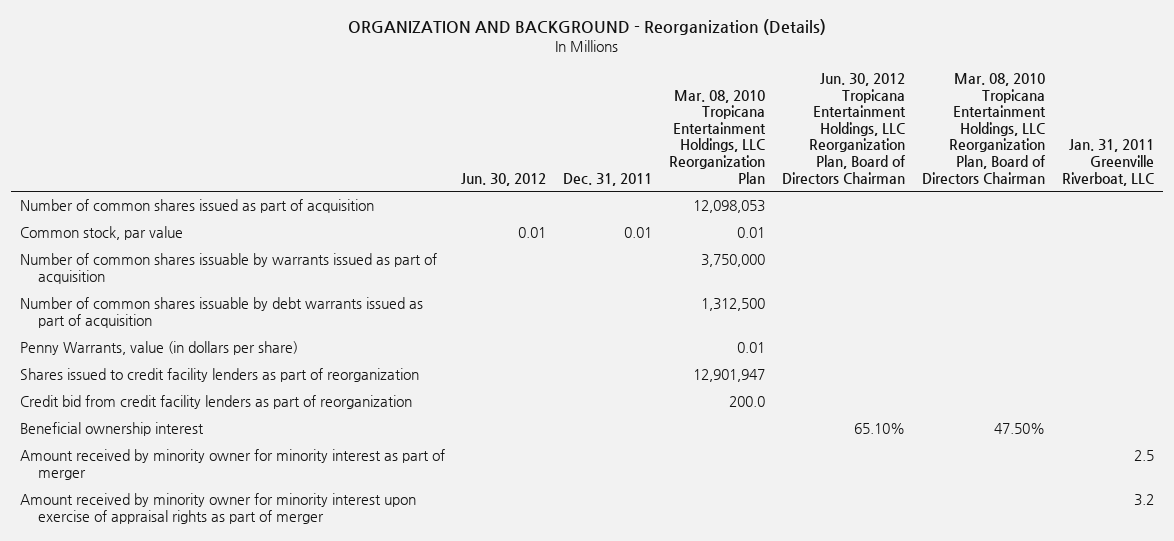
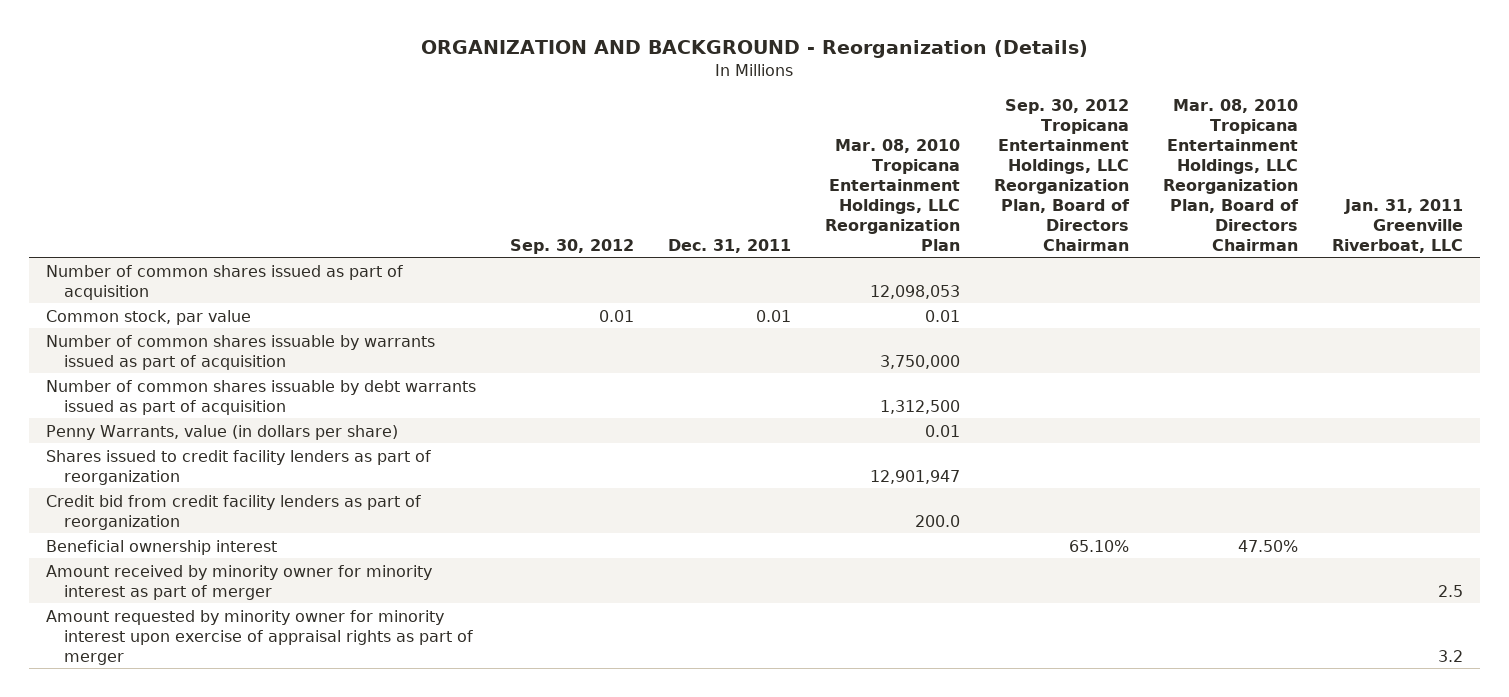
- | Jun. 30, 2012 | Dec. 31, 2011 | Mar. 08, 2010 Tropicana Entertainment Holdings, LLC Reorganization Plan | Jun. 30, 2012 Tropicana Entertainment Holdings, LLC Reorganization Plan, Board of Directors Chairman | Mar. 08, 2010 Tropicana Entertainment Holdings, LLC Reorganization Plan, Board of Directors Chairman | Jan. 31, 2011 Greenville Riverboat, LLC
+ | Sep. 30, 2012 | Dec. 31, 2011 | Mar. 08, 2010 Tropicana Entertainment Holdings, LLC Reorganization Plan | Sep. 30, 2012 Tropicana Entertainment Holdings, LLC Reorganization Plan, Board of Directors Chairman | Mar. 08, 2010 Tropicana Entertainment Holdings, LLC Reorganization Plan, Board of Directors Chairman | Jan. 31, 2011 Greenville Riverboat, LLC
- Amount received by minority owner for minority interest upon exercise of appraisal rights as part of merger | | | | | | 3.2
+ Amount requested by minority owner for minority interest upon exercise of appraisal rights as part of merger | | | | | | 3.2

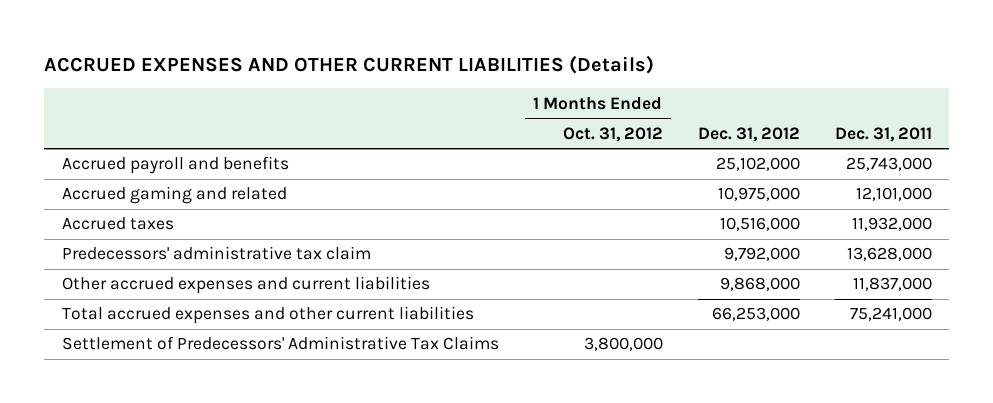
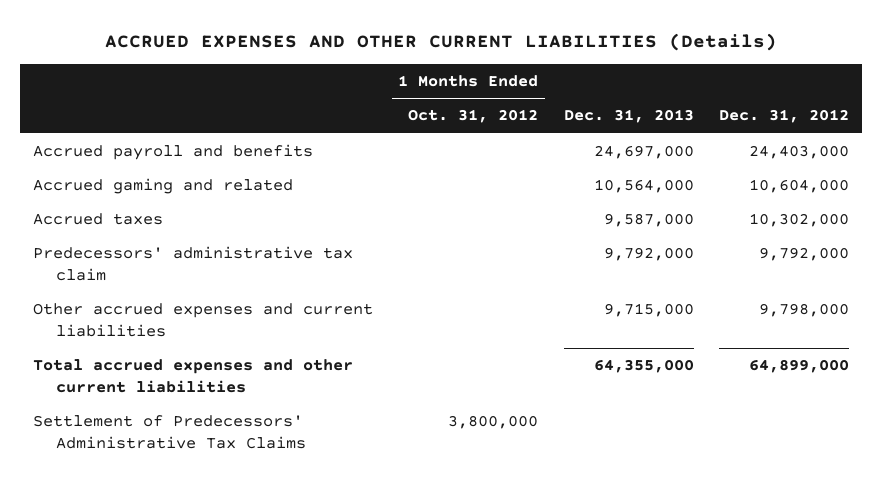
- | 1 Months Ended Oct. 31, 2012 | Dec. 31, 2012 | Dec. 31, 2011
+ | 1 Months Ended Oct. 31, 2012 | Dec. 31, 2013 | Dec. 31, 2012
- Accrued payroll and benefits | | 25,102,000 | 25,743,000
- Accrued gaming and related | | 10,975,000 | 12,101,000
- Accrued taxes | | 10,516,000 | 11,932,000
+ Accrued payroll and benefits | | 24,697,000 | 24,403,000
+ Accrued gaming and related | | 10,564,000 | 10,604,000
+ Accrued taxes | | 9,587,000 | 10,302,000
- Other accrued expenses and current liabilities | | 9,868,000 | 11,837,000
- Total accrued expenses and other current liabilities | | 66,253,000 | 75,241,000
+ Other accrued expenses and current liabilities | | 9,715,000 | 9,798,000
+ Total accrued expenses and other current liabilities | | 64,355,000 | 64,899,000

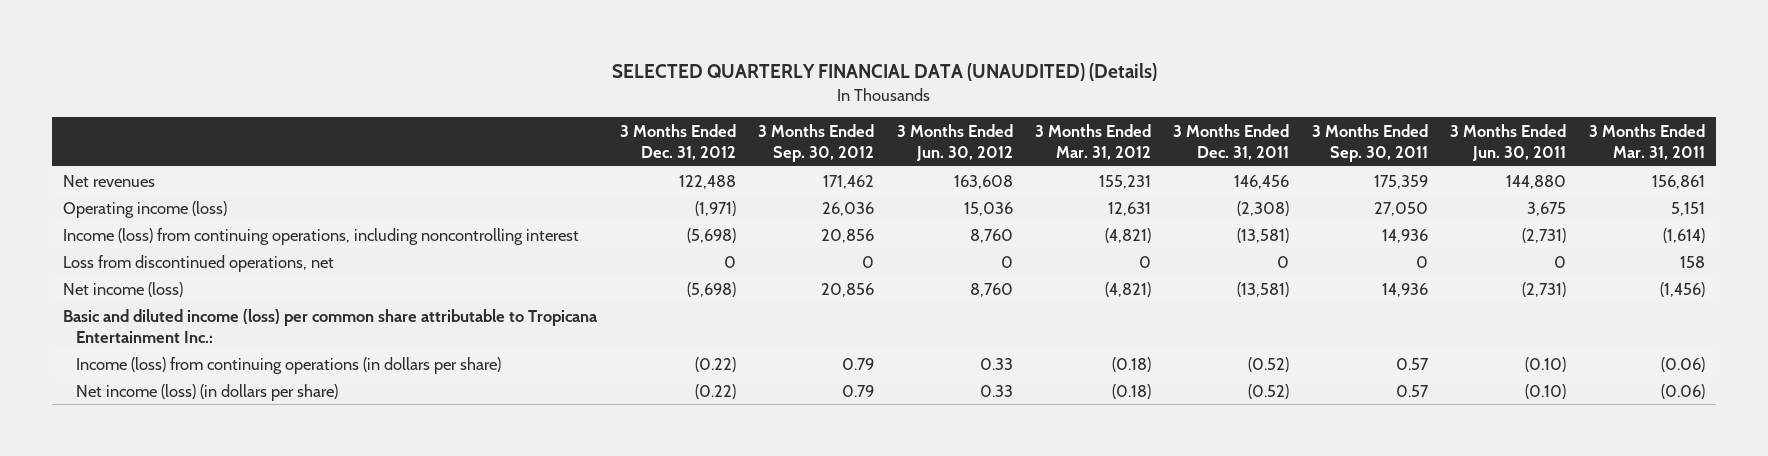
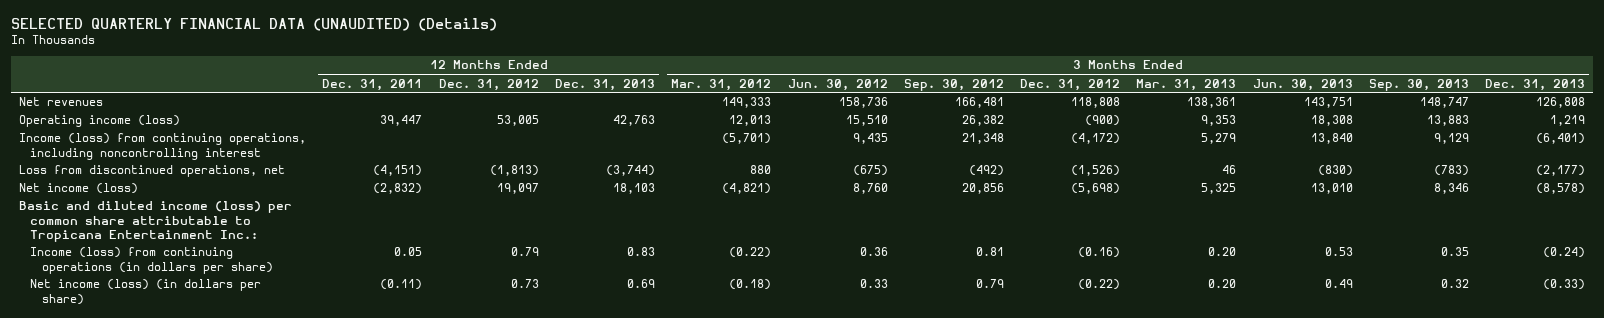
- | 3 Months Ended Dec. 31, 2012 | 3 Months Ended Sep. 30, 2012 | 3 Months Ended Jun. 30, 2012 | 3 Months Ended Mar. 31, 2012 | 3 Months Ended Dec. 31, 2011 | 3 Months Ended Sep. 30, 2011 | 3 Months Ended Jun. 30, 2011 | 3 Months Ended Mar. 31, 2011
+ | 12 Months Ended Dec. 31, 2011 | 12 Months Ended Dec. 31, 2012 | 12 Months Ended Dec. 31, 2013 | 3 Months Ended Mar. 31, 2012 | 3 Months Ended Jun. 30, 2012 | 3 Months Ended Sep. 30, 2012 | 3 Months Ended Dec. 31, 2012 | 3 Months Ended Mar. 31, 2013 | 3 Months Ended Jun. 30, 2013 | 3 Months Ended Sep. 30, 2013 | 3 Months Ended Dec. 31, 2013
- Net revenues | 122,488 | 171,462 | 163,608 | 155,231 | 146,456 | 175,359 | 144,880 | 156,861
- Operating income (loss) | (1,971) | 26,036 | 15,036 | 12,631 | (2,308) | 27,050 | 3,675 | 5,151
- Income (loss) from continuing operations, including noncontrolling interest | (5,698) | 20,856 | 8,760 | (4,821) | (13,581) | 14,936 | (2,731) | (1,614)
- Loss from discontinued operations, net | 0 | 0 | 0 | 0 | 0 | 0 | 0 | 158
+ Net revenues | | | | 149,333 | 158,736 | 166,481 | 118,808 | 138,361 | 143,751 | 148,747 | 126,808
+ Operating income (loss) | 39,447 | 53,005 | 42,763 | 12,013 | 15,510 | 26,382 | (900) | 9,353 | 18,308 | 13,883 | 1,219
+ Income (loss) from continuing operations, including noncontrolling interest | | | | (5,701) | 9,435 | 21,348 | (4,172) | 5,279 | 13,840 | 9,129 | (6,401)
+ Loss from discontinued operations, net | (4,151) | (1,813) | (3,744) | 880 | (675) | (492) | (1,526) | 46 | (830) | (783) | (2,177)
- Income (loss) from continuing operations (in dollars per share) | (0.22) | 0.79 | 0.33 | (0.18) | (0.52) | 0.57 | (0.10) | (0.06)
+ Income (loss) from continuing operations (in dollars per share) | 0.05 | 0.79 | 0.83 | (0.22) | 0.36 | 0.81 | (0.16) | 0.20 | 0.53 | 0.35 | (0.24)

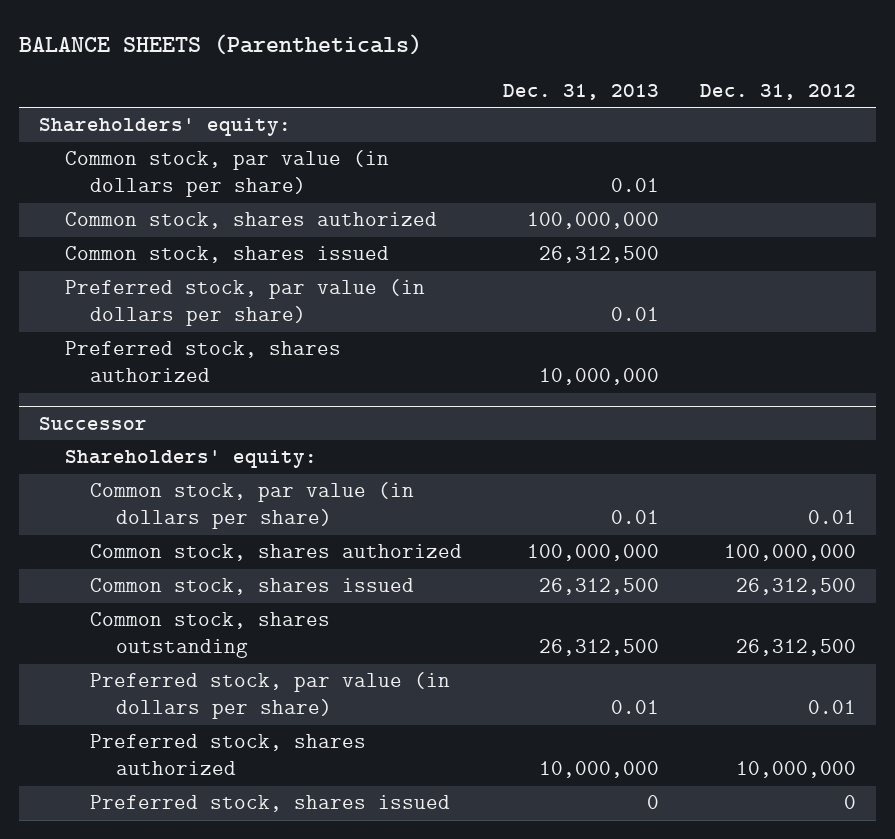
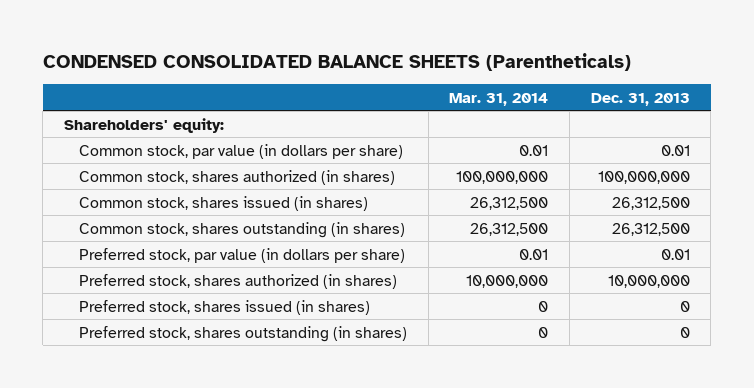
- BALANCE SHEETS (Parentheticals)
+ CONDENSED CONSOLIDATED BALANCE SHEETS (Parentheticals)
- | Dec. 31, 2013 | Dec. 31, 2012
+ | Mar. 31, 2014 | Dec. 31, 2013
- Common stock, shares authorized | 100,000,000 |
- Common stock, shares issued | 26,312,500 |
- Preferred stock, par value (in dollars per share) | 0.01 |
- Preferred stock, shares authorized | 10,000,000 |
- Successor
- Shareholders' equity:
- Common stock, par value (in dollars per share) | 0.01 | 0.01
- Common stock, shares authorized | 100,000,000 | 100,000,000
- Common stock, shares issued | 26,312,500 | 26,312,500
- Common stock, shares outstanding | 26,312,500 | 26,312,500
+ Common stock, shares authorized (in shares) | 100,000,000 | 100,000,000
+ Common stock, shares issued (in shares) | 26,312,500 | 26,312,500
+ Common stock, shares outstanding (in shares) | 26,312,500 | 26,312,500
- Preferred stock, shares authorized | 10,000,000 | 10,000,000
- Preferred stock, shares issued | 0 | 0
+ Preferred stock, shares authorized (in shares) | 10,000,000 | 10,000,000
+ Preferred stock, shares issued (in shares) | 0 | 0
+ Preferred stock, shares outstanding (in shares) | 0 | 0

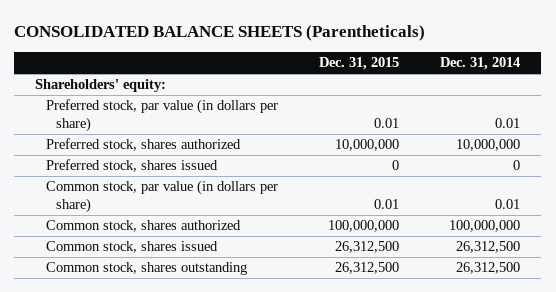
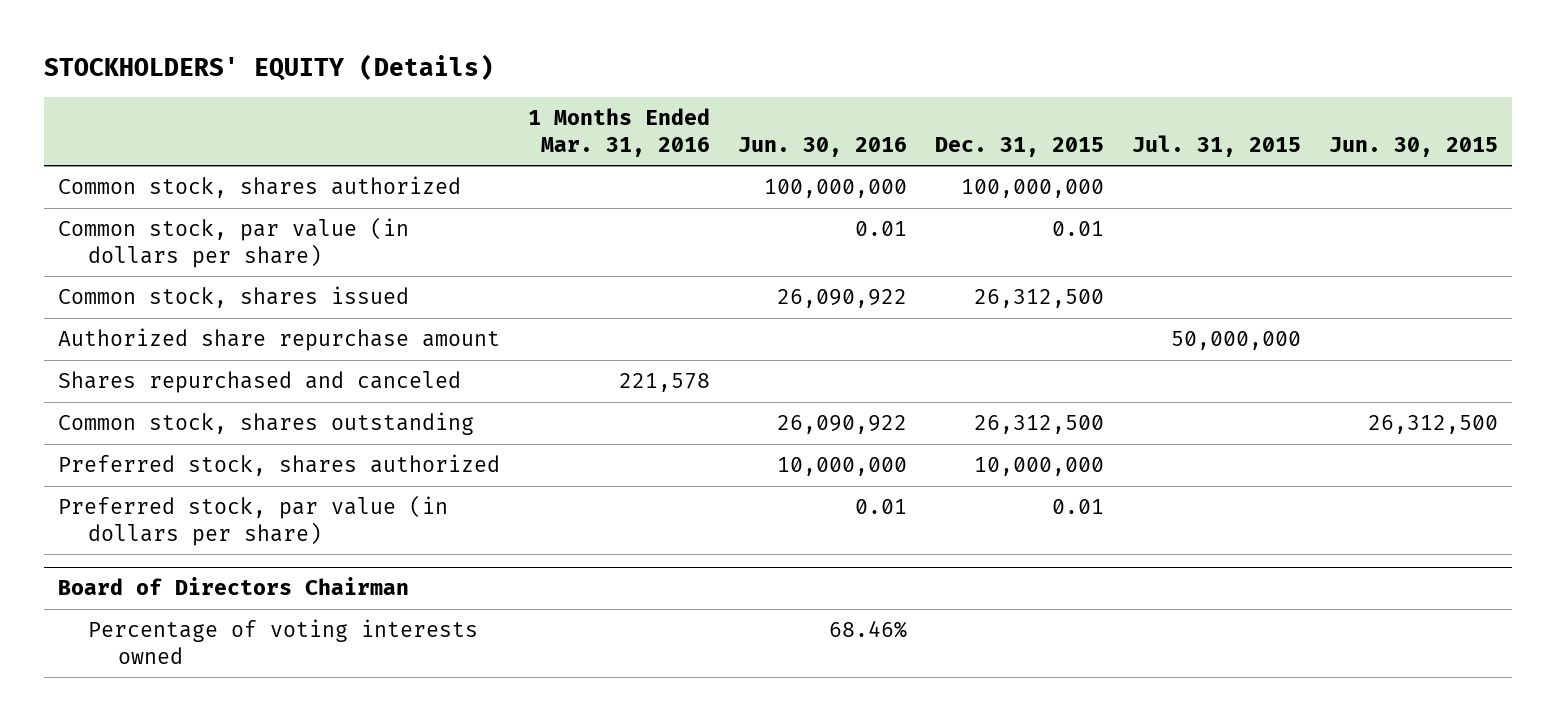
- CONSOLIDATED BALANCE SHEETS (Parentheticals)
+ STOCKHOLDERS' EQUITY (Details)
- | Dec. 31, 2015 | Dec. 31, 2014
+ | 1 Months Ended Mar. 31, 2016 | Jun. 30, 2016 | Dec. 31, 2015 | Jul. 31, 2015 | Jun. 30, 2015
- Shareholders' equity:
- Preferred stock, shares issued | 0 | 0
moved down: Common stock, par value (in dollars per share) | | 0.01 | 0.01 | |
+ Authorized share repurchase amount | | | | 50,000,000 |
+ Shares repurchased and canceled | 221,578 | | | |
moved down: Preferred stock, shares authorized | | 10,000,000 | 10,000,000 | |
moved down: Preferred stock, par value (in dollars per share) | | 0.01 | 0.01 | |
+ Board of Directors Chairman
+ Percentage of voting interests owned | | 68.46% | | |

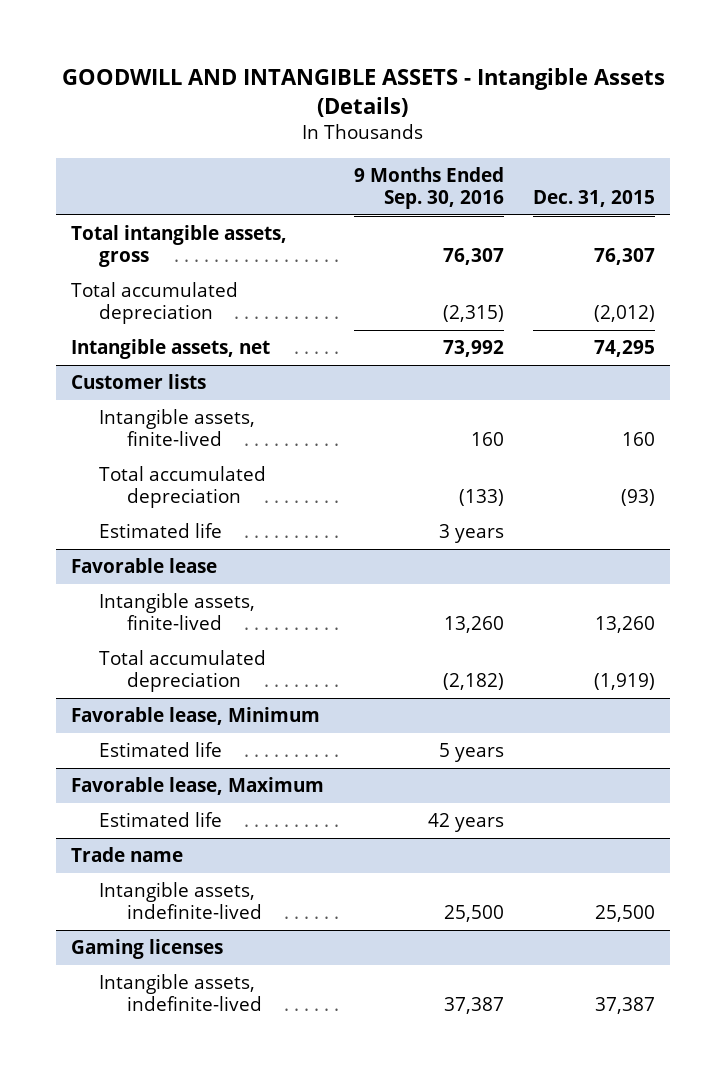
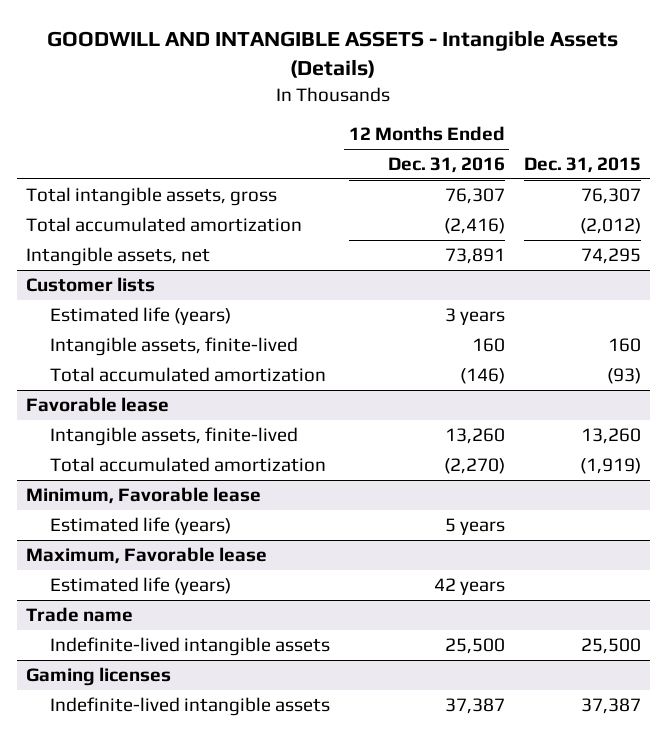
- | 9 Months Ended Sep. 30, 2016 | Dec. 31, 2015
+ | 12 Months Ended Dec. 31, 2016 | Dec. 31, 2015
- Total accumulated depreciation | (2,315) | (2,012)
+ Total accumulated amortization | (2,416) | (2,012)
@ Customer lists
+ Estimated life (years) | 3 years |
- Total accumulated depreciation | (133) | (93)
- Estimated life | 3 years |
+ Total accumulated amortization | (146) | (93)
@ Favorable lease
- Total accumulated depreciation | (2,182) | (1,919)
- Favorable lease, Minimum
- Estimated life | 5 years |
- Favorable lease, Maximum
- Estimated life | 42 years |
@ Favorable lease
+ Total accumulated amortization | (2,270) | (1,919)
+ Minimum, Favorable lease
+ Estimated life (years) | 5 years |
+ Maximum, Favorable lease
+ Estimated life (years) | 42 years |
@ Trade name
- Intangible assets, indefinite-lived | 25,500 | 25,500
+ Indefinite-lived intangible assets | 25,500 | 25,500
@ Gaming licenses
- Intangible assets, indefinite-lived | 37,387 | 37,387
+ Indefinite-lived intangible assets | 37,387 | 37,387

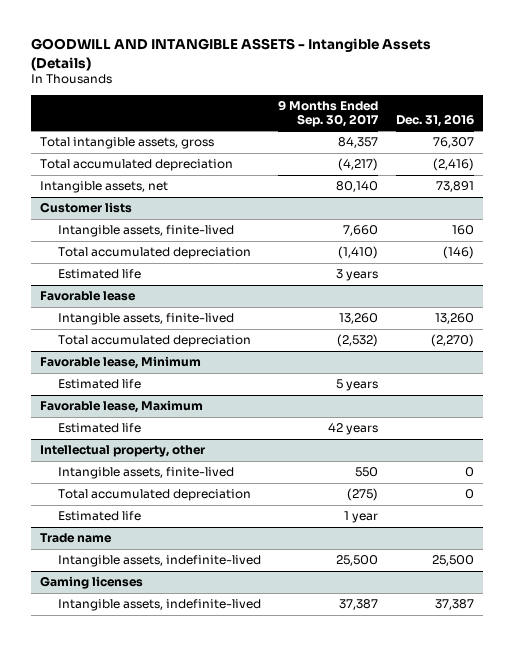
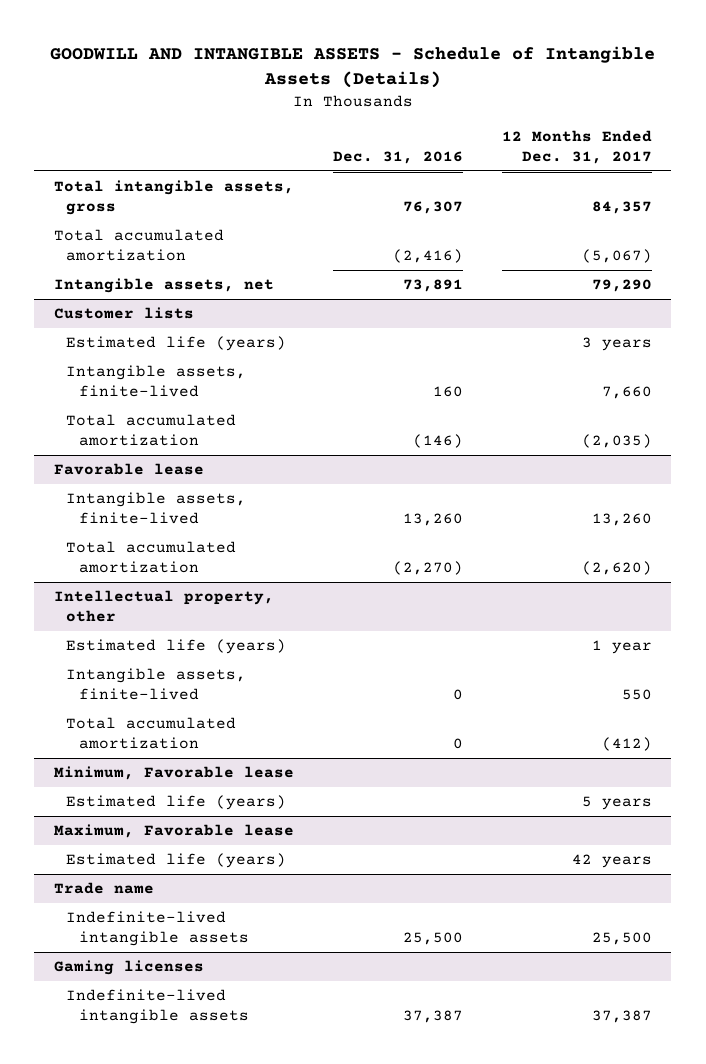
- GOODWILL AND INTANGIBLE ASSETS - Intangible Assets (Details)
+ GOODWILL AND INTANGIBLE ASSETS - Schedule of Intangible Assets (Details)
- | 9 Months Ended Sep. 30, 2017 | Dec. 31, 2016
+ | Dec. 31, 2016 | 12 Months Ended Dec. 31, 2017
- Total accumulated depreciation | (4,217) | (2,416)
+ Total accumulated amortization | (2,416) | (5,067)
@ Customer lists
+ Estimated life (years) | | 3 years
- Total accumulated depreciation | (1,410) | (146)
- Estimated life | 3 years |
+ Total accumulated amortization | (146) | (2,035)
@ Favorable lease
- Total accumulated depreciation | (2,532) | (2,270)
- Favorable lease, Minimum
- Estimated life | 5 years |
- Favorable lease, Maximum
- Estimated life | 42 years |
@ Favorable lease
+ Total accumulated amortization | (2,270) | (2,620)
@ Intellectual property, other
+ Estimated life (years) | | 1 year
- Total accumulated depreciation | (275) | 0
- Estimated life | 1 year |
+ Total accumulated amortization | 0 | (412)
+ Minimum, Favorable lease
+ Estimated life (years) | | 5 years
+ Maximum, Favorable lease
+ Estimated life (years) | | 42 years
@ Trade name
- Intangible assets, indefinite-lived | 25,500 | 25,500
+ Indefinite-lived intangible assets | 25,500 | 25,500
@ Gaming licenses
- Intangible assets, indefinite-lived | 37,387 | 37,387
+ Indefinite-lived intangible assets | 37,387 | 37,387

